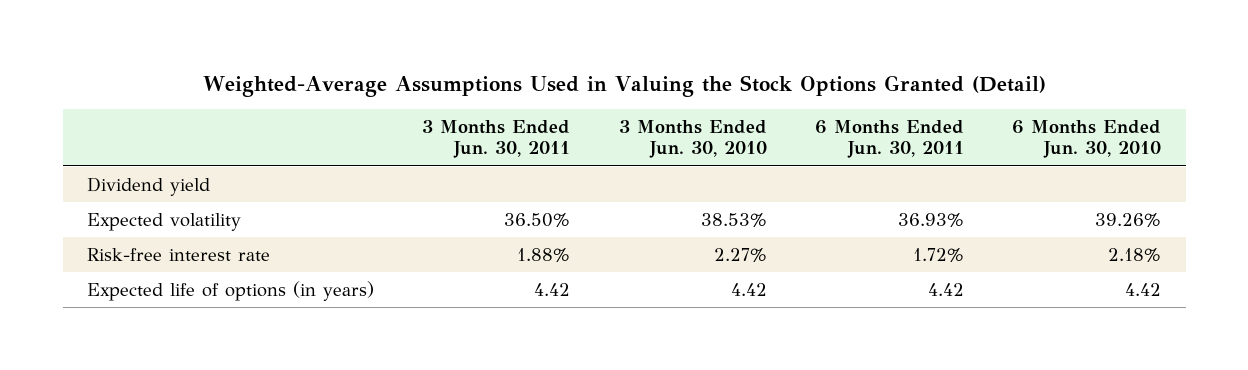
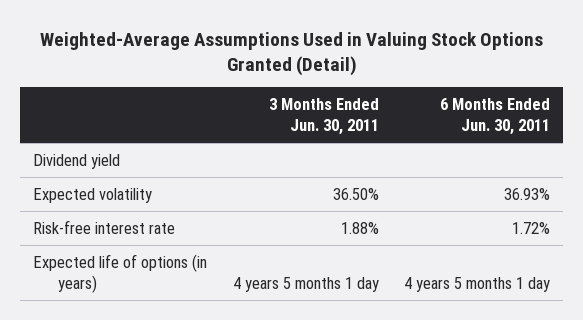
- Weighted-Average Assumptions Used in Valuing the Stock Options Granted (Detail)
+ Weighted-Average Assumptions Used in Valuing Stock Options Granted (Detail)
- | 3 Months Ended Jun. 30, 2011 | 3 Months Ended Jun. 30, 2010 | 6 Months Ended Jun. 30, 2011 | 6 Months Ended Jun. 30, 2010
+ | 3 Months Ended Jun. 30, 2011 | 6 Months Ended Jun. 30, 2011
- Expected life of options (in years) | 4.42 | 4.42 | 4.42 | 4.42
+ Expected life of options (in years) | 4 years 5 months 1 day | 4 years 5 months 1 day

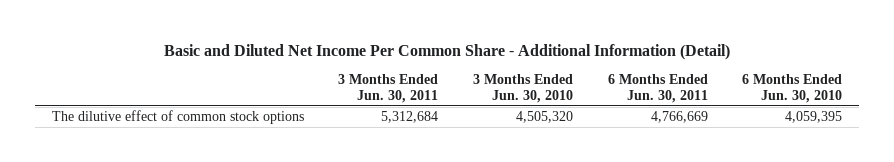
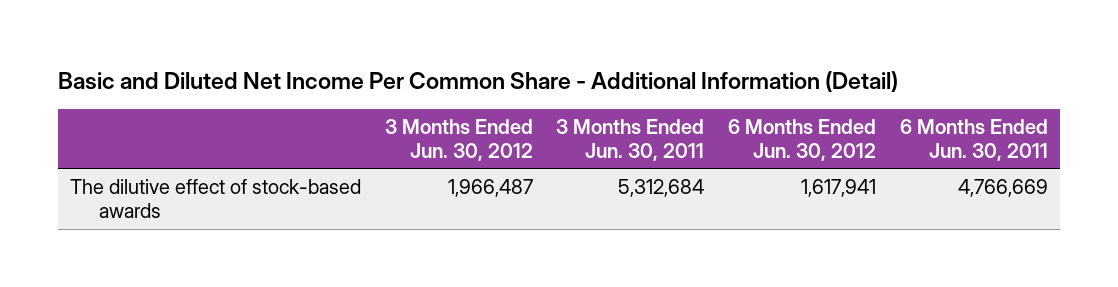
- | 3 Months Ended Jun. 30, 2011 | 3 Months Ended Jun. 30, 2010 | 6 Months Ended Jun. 30, 2011 | 6 Months Ended Jun. 30, 2010
+ | 3 Months Ended Jun. 30, 2012 | 3 Months Ended Jun. 30, 2011 | 6 Months Ended Jun. 30, 2012 | 6 Months Ended Jun. 30, 2011
- The dilutive effect of common stock options | 5,312,684 | 4,505,320 | 4,766,669 | 4,059,395
+ The dilutive effect of stock-based awards | 1,966,487 | 5,312,684 | 1,617,941 | 4,766,669

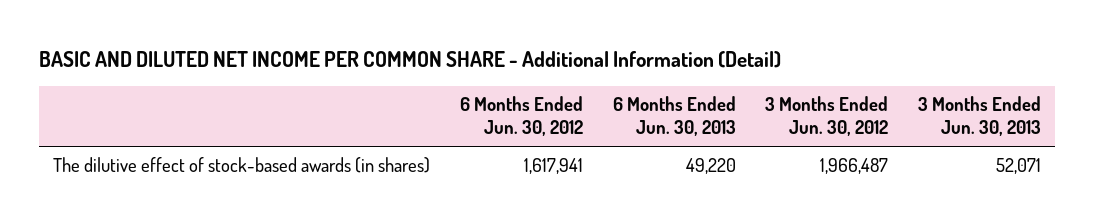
- Basic and Diluted Net Income Per Common Share - Additional Information (Detail)
+ BASIC AND DILUTED NET INCOME PER COMMON SHARE - Additional Information (Detail)
- | 3 Months Ended Jun. 30, 2012 | 3 Months Ended Jun. 30, 2011 | 6 Months Ended Jun. 30, 2012 | 6 Months Ended Jun. 30, 2011
+ | 6 Months Ended Jun. 30, 2012 | 6 Months Ended Jun. 30, 2013 | 3 Months Ended Jun. 30, 2012 | 3 Months Ended Jun. 30, 2013
- The dilutive effect of stock-based awards | 1,966,487 | 5,312,684 | 1,617,941 | 4,766,669
+ The dilutive effect of stock-based awards (in shares) | 1,617,941 | 49,220 | 1,966,487 | 52,071

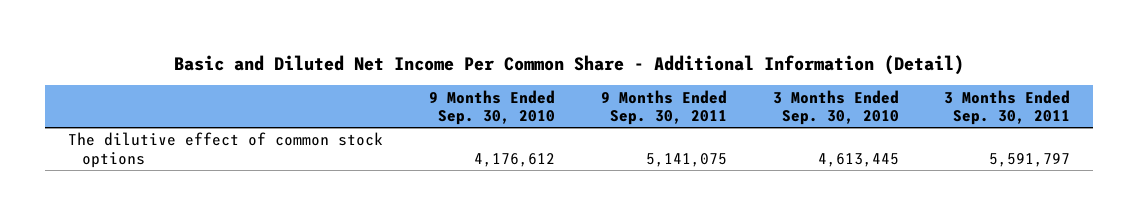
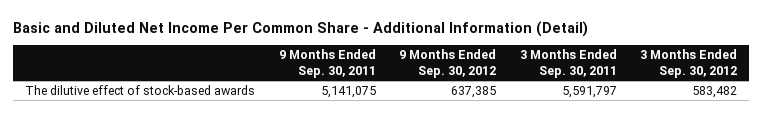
- | 9 Months Ended Sep. 30, 2010 | 9 Months Ended Sep. 30, 2011 | 3 Months Ended Sep. 30, 2010 | 3 Months Ended Sep. 30, 2011
+ | 9 Months Ended Sep. 30, 2011 | 9 Months Ended Sep. 30, 2012 | 3 Months Ended Sep. 30, 2011 | 3 Months Ended Sep. 30, 2012
- The dilutive effect of common stock options | 4,176,612 | 5,141,075 | 4,613,445 | 5,591,797
+ The dilutive effect of stock-based awards | 5,141,075 | 637,385 | 5,591,797 | 583,482

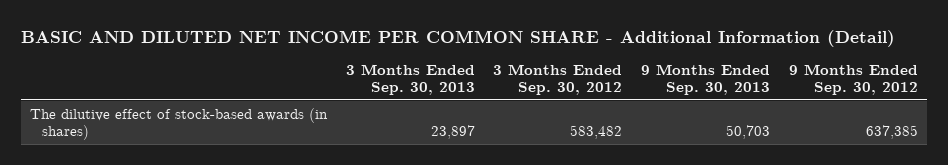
- Basic and Diluted Net Income Per Common Share - Additional Information (Detail)
+ BASIC AND DILUTED NET INCOME PER COMMON SHARE - Additional Information (Detail)
- | 9 Months Ended Sep. 30, 2011 | 9 Months Ended Sep. 30, 2012 | 3 Months Ended Sep. 30, 2011 | 3 Months Ended Sep. 30, 2012
+ | 3 Months Ended Sep. 30, 2013 | 3 Months Ended Sep. 30, 2012 | 9 Months Ended Sep. 30, 2013 | 9 Months Ended Sep. 30, 2012
- The dilutive effect of stock-based awards | 5,141,075 | 637,385 | 5,591,797 | 583,482
+ The dilutive effect of stock-based awards (in shares) | 23,897 | 583,482 | 50,703 | 637,385

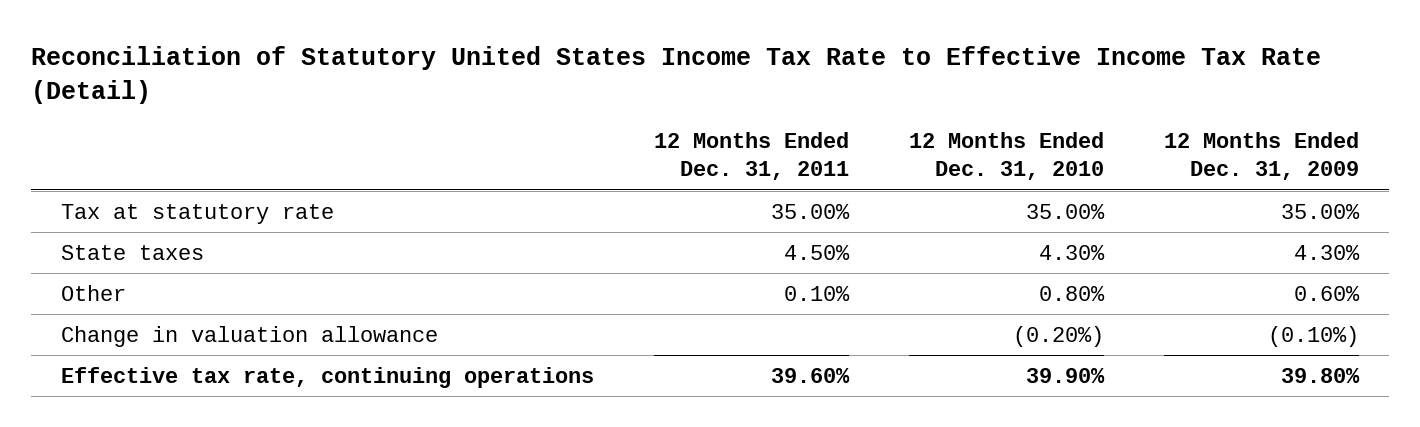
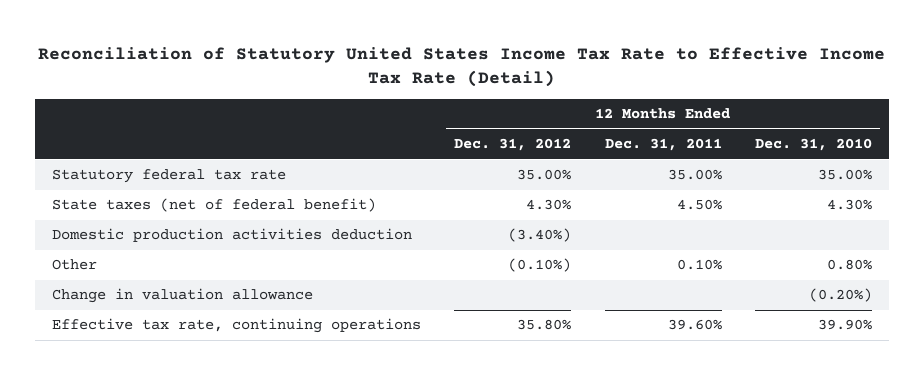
- | 12 Months Ended Dec. 31, 2011 | 12 Months Ended Dec. 31, 2010 | 12 Months Ended Dec. 31, 2009
+ | 12 Months Ended Dec. 31, 2012 | 12 Months Ended Dec. 31, 2011 | 12 Months Ended Dec. 31, 2010
- Tax at statutory rate | 35.00% | 35.00% | 35.00%
- State taxes | 4.50% | 4.30% | 4.30%
+ Statutory federal tax rate | 35.00% | 35.00% | 35.00%
+ State taxes (net of federal benefit) | 4.30% | 4.50% | 4.30%
+ Domestic production activities deduction | (3.40%) | |

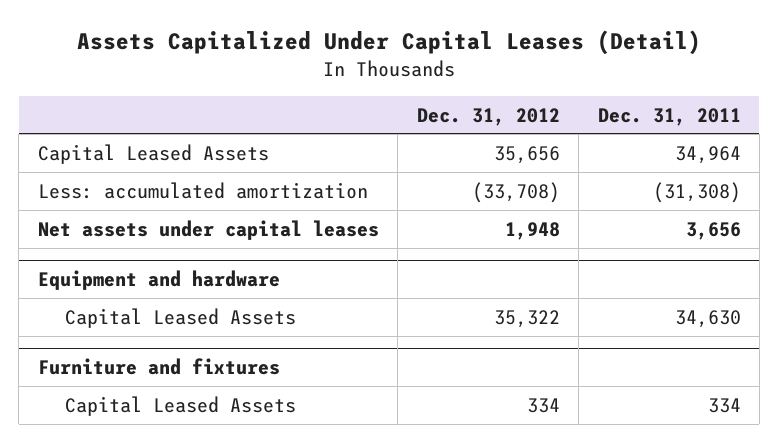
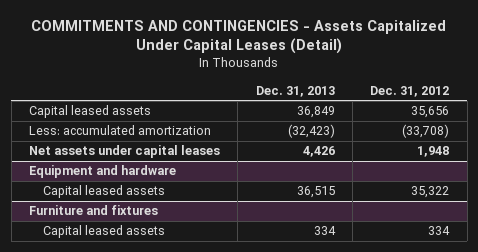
- Assets Capitalized Under Capital Leases (Detail)
+ COMMITMENTS AND CONTINGENCIES - Assets Capitalized Under Capital Leases (Detail)
- | Dec. 31, 2012 | Dec. 31, 2011
+ | Dec. 31, 2013 | Dec. 31, 2012
- Capital Leased Assets | 35,656 | 34,964
+ Capital leased assets | 36,849 | 35,656
@ Equipment and hardware
- Capital Leased Assets | 35,322 | 34,630
+ Capital leased assets | 36,515 | 35,322
@ Furniture and fixtures
- Capital Leased Assets | 334 | 334
+ Capital leased assets | 334 | 334

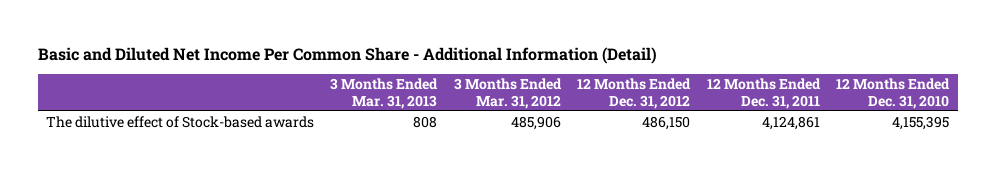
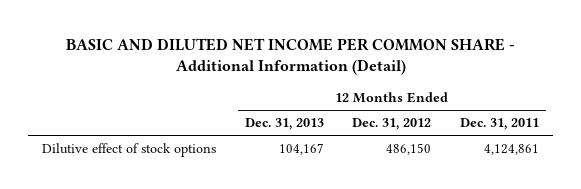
- Basic and Diluted Net Income Per Common Share - Additional Information (Detail)
+ BASIC AND DILUTED NET INCOME PER COMMON SHARE - Additional Information (Detail)
- | 3 Months Ended Mar. 31, 2013 | 3 Months Ended Mar. 31, 2012 | 12 Months Ended Dec. 31, 2012 | 12 Months Ended Dec. 31, 2011 | 12 Months Ended Dec. 31, 2010
+ | 12 Months Ended Dec. 31, 2013 | 12 Months Ended Dec. 31, 2012 | 12 Months Ended Dec. 31, 2011
- The dilutive effect of Stock-based awards | 808 | 485,906 | 486,150 | 4,124,861 | 4,155,395
+ Dilutive effect of stock options | 104,167 | 486,150 | 4,124,861

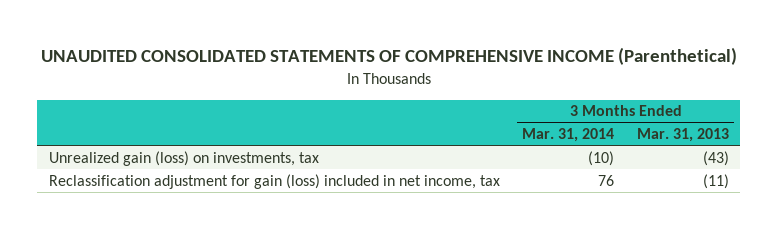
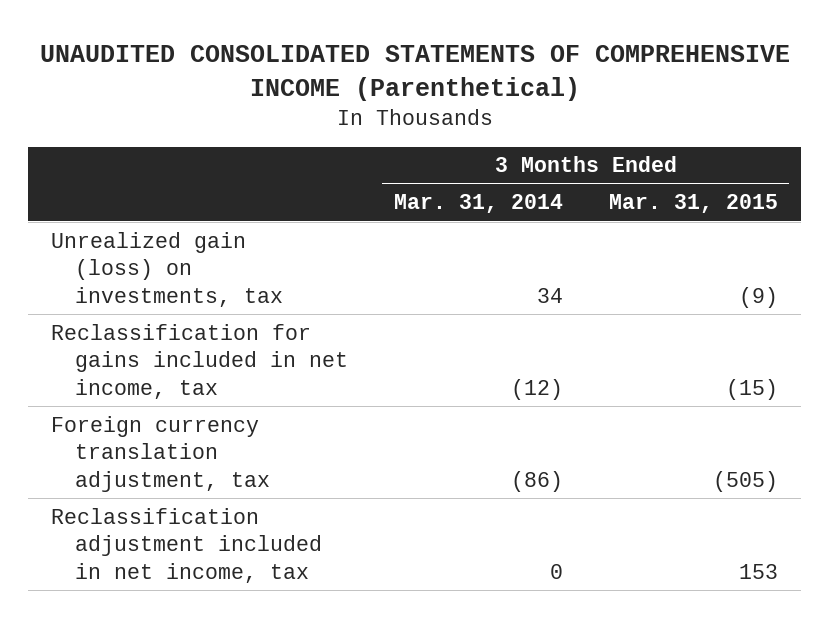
- | 3 Months Ended Mar. 31, 2014 | 3 Months Ended Mar. 31, 2013
+ | 3 Months Ended Mar. 31, 2014 | 3 Months Ended Mar. 31, 2015
- Unrealized gain (loss) on investments, tax | (10) | (43)
- Reclassification adjustment for gain (loss) included in net income, tax | 76 | (11)
+ Unrealized gain (loss) on investments, tax | 34 | (9)
+ Reclassification for gains included in net income, tax | (12) | (15)
+ Foreign currency translation adjustment, tax | (86) | (505)
+ Reclassification adjustment included in net income, tax | 0 | 153

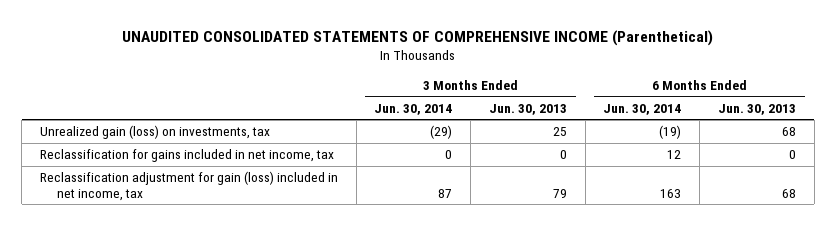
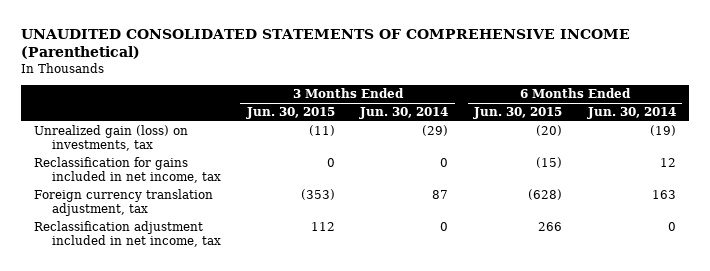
- | 3 Months Ended Jun. 30, 2014 | 3 Months Ended Jun. 30, 2013 | 6 Months Ended Jun. 30, 2014 | 6 Months Ended Jun. 30, 2013
+ | 3 Months Ended Jun. 30, 2015 | 3 Months Ended Jun. 30, 2014 | 6 Months Ended Jun. 30, 2015 | 6 Months Ended Jun. 30, 2014
- Reclassification adjustment for gain (loss) included in net income, tax | 87 | 79 | 163 | 68
+ Foreign currency translation adjustment, tax | (353) | 87 | (628) | 163
+ Reclassification adjustment included in net income, tax | 112 | 0 | 266 | 0

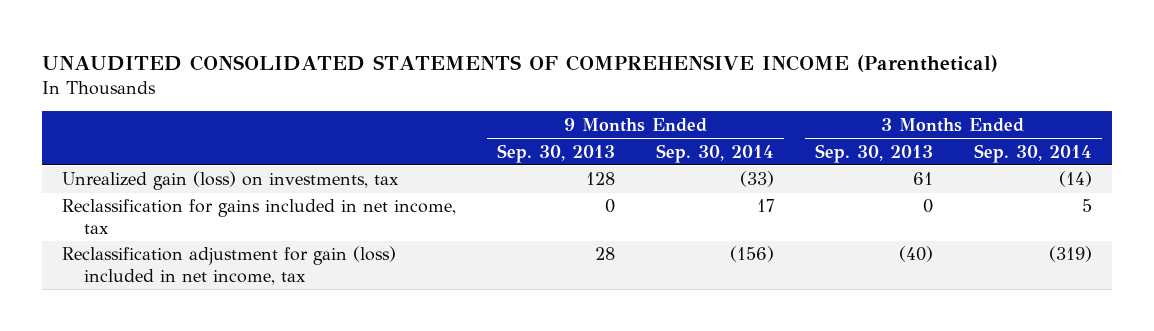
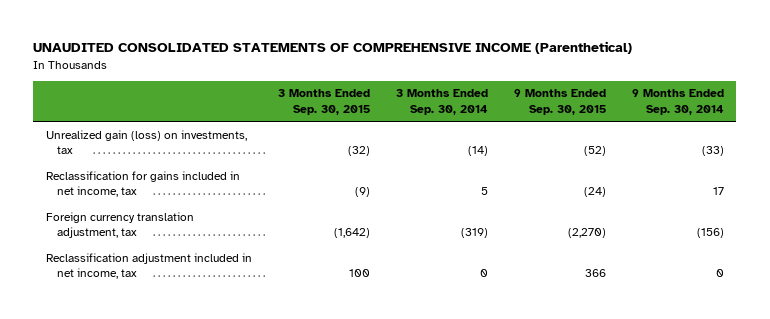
- | 9 Months Ended Sep. 30, 2013 | 9 Months Ended Sep. 30, 2014 | 3 Months Ended Sep. 30, 2013 | 3 Months Ended Sep. 30, 2014
+ | 3 Months Ended Sep. 30, 2015 | 3 Months Ended Sep. 30, 2014 | 9 Months Ended Sep. 30, 2015 | 9 Months Ended Sep. 30, 2014
- Reclassification adjustment for gain (loss) included in net income, tax | 28 | (156) | (40) | (319)
+ Foreign currency translation adjustment, tax | (1,642) | (319) | (2,270) | (156)
+ Reclassification adjustment included in net income, tax | 100 | 0 | 366 | 0

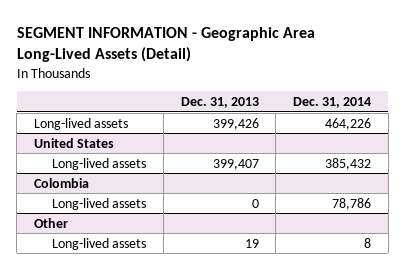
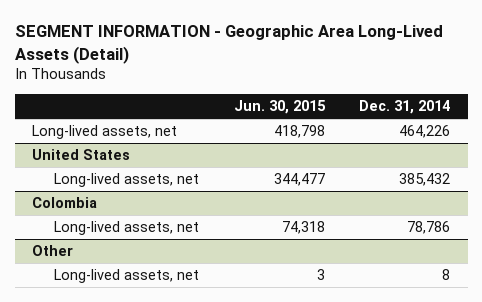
- | Dec. 31, 2013 | Dec. 31, 2014
+ | Jun. 30, 2015 | Dec. 31, 2014
- Long-lived assets | 399,426 | 464,226
+ Long-lived assets, net | 418,798 | 464,226
@ United States
- Long-lived assets | 399,407 | 385,432
+ Long-lived assets, net | 344,477 | 385,432
@ Colombia
- Long-lived assets | 0 | 78,786
+ Long-lived assets, net | 74,318 | 78,786
@ Other
- Long-lived assets | 19 | 8
+ Long-lived assets, net | 3 | 8

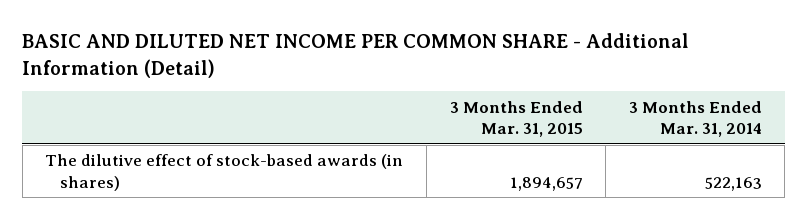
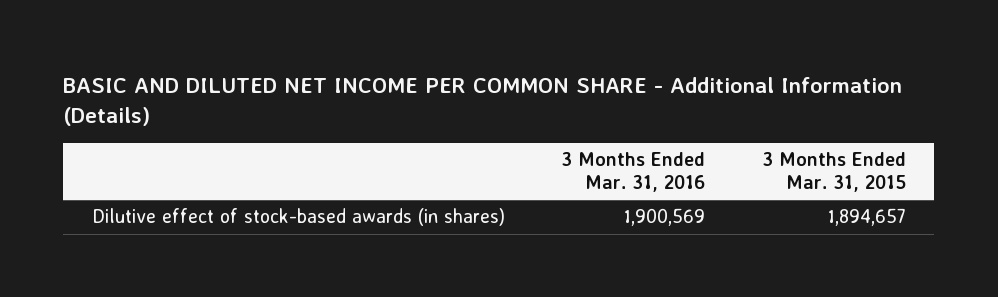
- BASIC AND DILUTED NET INCOME PER COMMON SHARE - Additional Information (Detail)
+ BASIC AND DILUTED NET INCOME PER COMMON SHARE - Additional Information (Details)
- | 3 Months Ended Mar. 31, 2015 | 3 Months Ended Mar. 31, 2014
+ | 3 Months Ended Mar. 31, 2016 | 3 Months Ended Mar. 31, 2015
- The dilutive effect of stock-based awards (in shares) | 1,894,657 | 522,163
+ Dilutive effect of stock-based awards (in shares) | 1,900,569 | 1,894,657

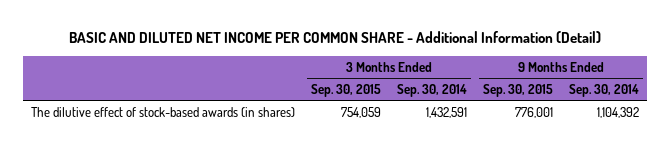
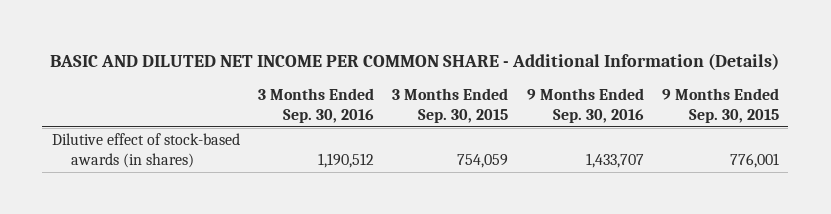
- BASIC AND DILUTED NET INCOME PER COMMON SHARE - Additional Information (Detail)
+ BASIC AND DILUTED NET INCOME PER COMMON SHARE - Additional Information (Details)
- | 3 Months Ended Sep. 30, 2015 | 3 Months Ended Sep. 30, 2014 | 9 Months Ended Sep. 30, 2015 | 9 Months Ended Sep. 30, 2014
+ | 3 Months Ended Sep. 30, 2016 | 3 Months Ended Sep. 30, 2015 | 9 Months Ended Sep. 30, 2016 | 9 Months Ended Sep. 30, 2015
- The dilutive effect of stock-based awards (in shares) | 754,059 | 1,432,591 | 776,001 | 1,104,392
+ Dilutive effect of stock-based awards (in shares) | 1,190,512 | 754,059 | 1,433,707 | 776,001

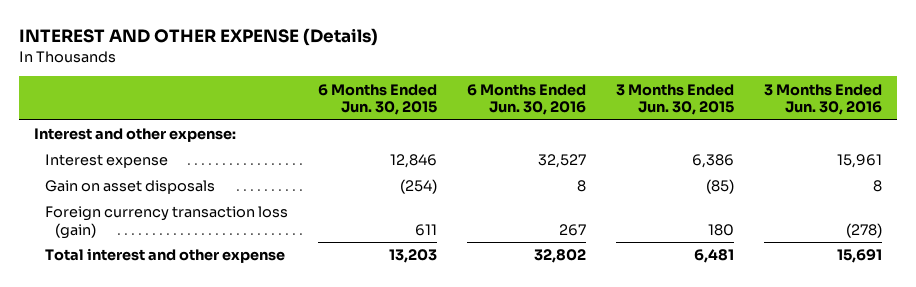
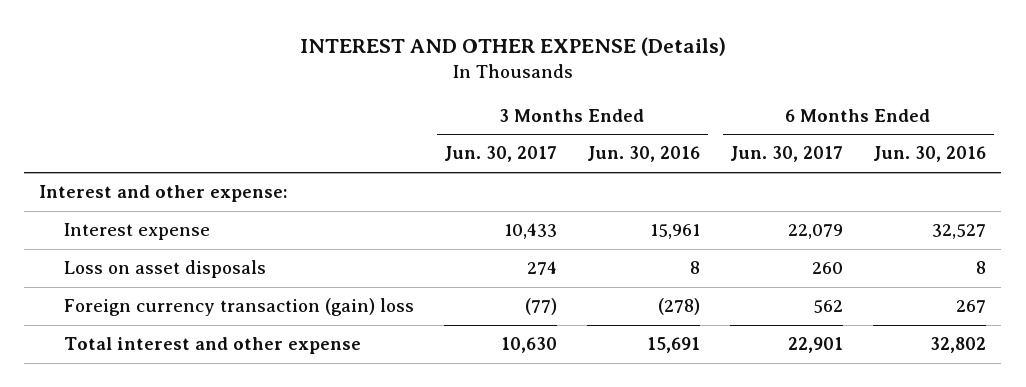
- | 6 Months Ended Jun. 30, 2015 | 6 Months Ended Jun. 30, 2016 | 3 Months Ended Jun. 30, 2015 | 3 Months Ended Jun. 30, 2016
+ | 3 Months Ended Jun. 30, 2017 | 3 Months Ended Jun. 30, 2016 | 6 Months Ended Jun. 30, 2017 | 6 Months Ended Jun. 30, 2016
- Gain on asset disposals | (254) | 8 | (85) | 8
- Foreign currency transaction loss (gain) | 611 | 267 | 180 | (278)
+ Loss on asset disposals | 274 | 8 | 260 | 8
+ Foreign currency transaction (gain) loss | (77) | (278) | 562 | 267

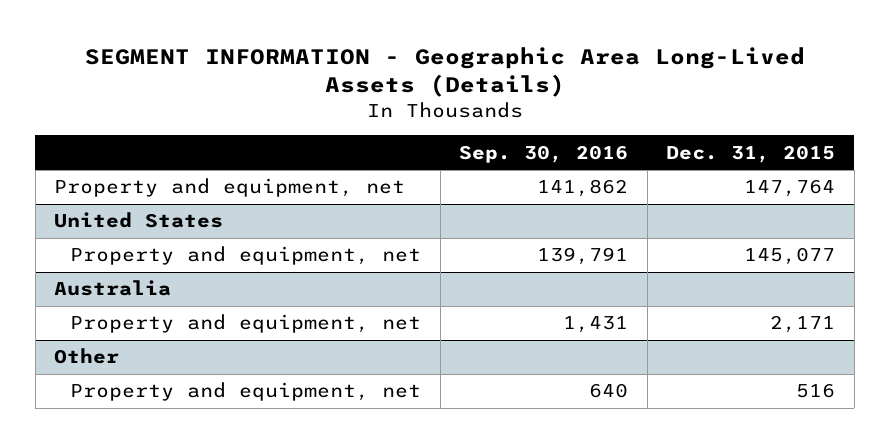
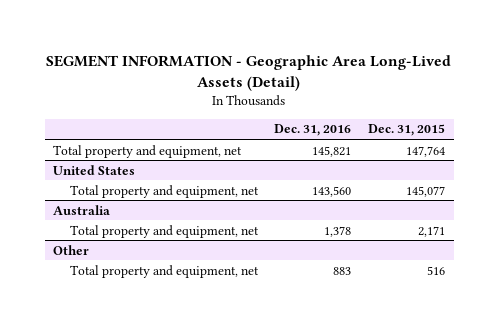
- SEGMENT INFORMATION - Geographic Area Long-Lived Assets (Details)
+ SEGMENT INFORMATION - Geographic Area Long-Lived Assets (Detail)
- | Sep. 30, 2016 | Dec. 31, 2015
+ | Dec. 31, 2016 | Dec. 31, 2015
- Property and equipment, net | 141,862 | 147,764
+ Total property and equipment, net | 145,821 | 147,764
@ United States
- Property and equipment, net | 139,791 | 145,077
+ Total property and equipment, net | 143,560 | 145,077
@ Australia
- Property and equipment, net | 1,431 | 2,171
+ Total property and equipment, net | 1,378 | 2,171
@ Other
- Property and equipment, net | 640 | 516
+ Total property and equipment, net | 883 | 516

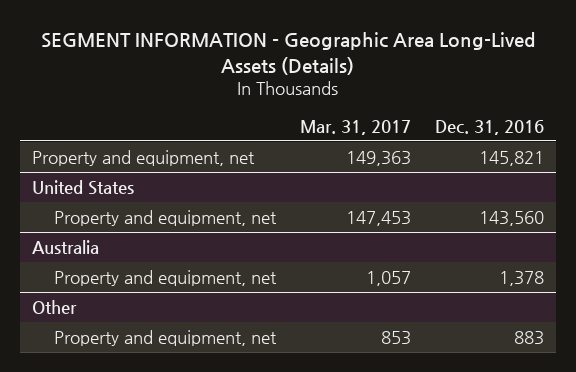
- SEGMENT INFORMATION - Geographic Area Long-Lived Assets (Detail)
+ SEGMENT INFORMATION - Geographic Area Long-Lived Assets (Details)
- | Dec. 31, 2016 | Dec. 31, 2015
+ | Mar. 31, 2017 | Dec. 31, 2016
- Total property and equipment, net | 145,821 | 147,764
+ Property and equipment, net | 149,363 | 145,821
@ United States
- Total property and equipment, net | 143,560 | 145,077
+ Property and equipment, net | 147,453 | 143,560
@ Australia
- Total property and equipment, net | 1,378 | 2,171
+ Property and equipment, net | 1,057 | 1,378
@ Other
- Total property and equipment, net | 883 | 516
+ Property and equipment, net | 853 | 883

